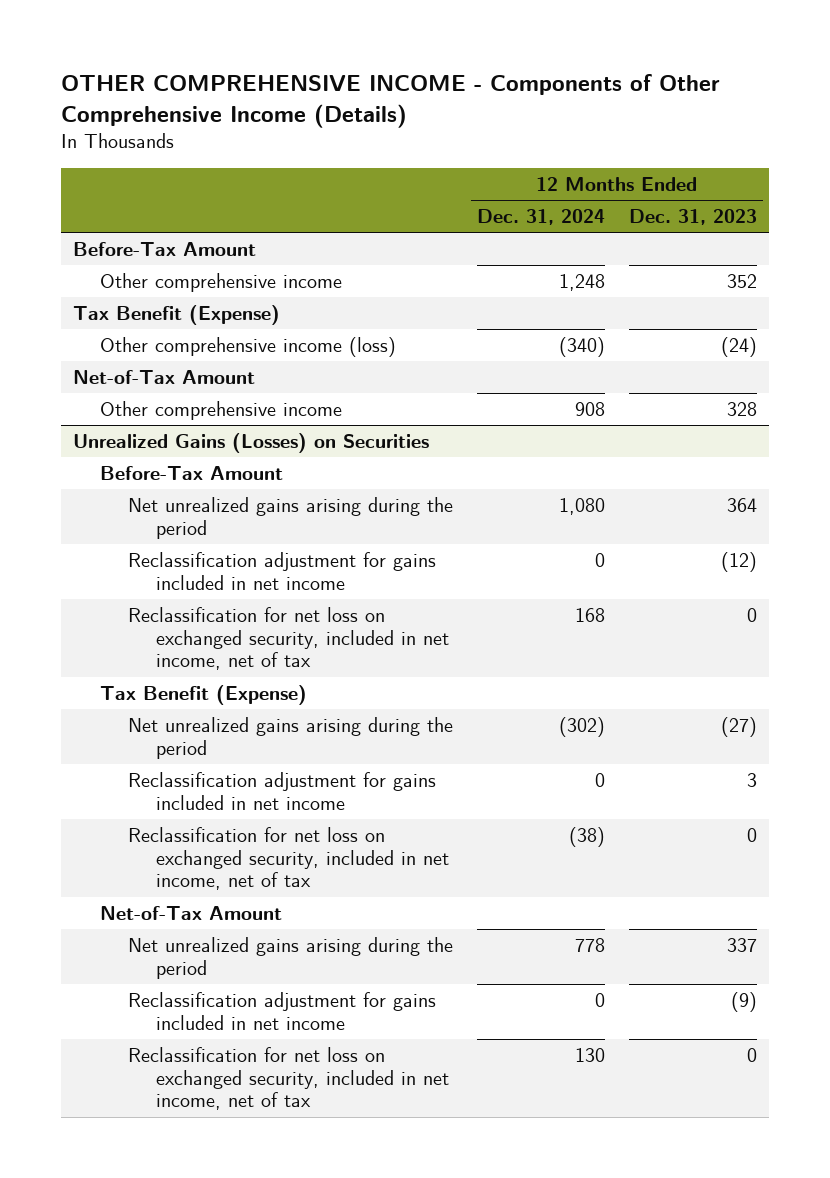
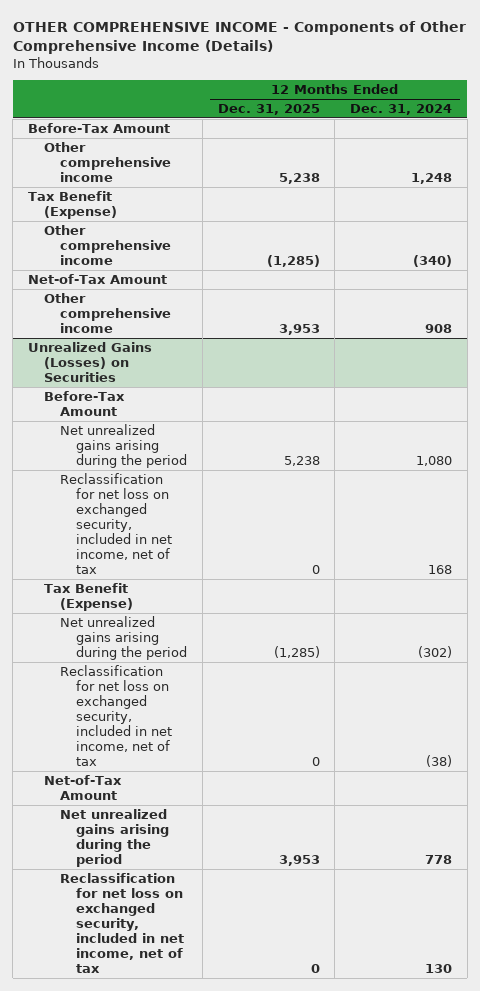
- | 12 Months Ended Dec. 31, 2024 | 12 Months Ended Dec. 31, 2023
+ | 12 Months Ended Dec. 31, 2025 | 12 Months Ended Dec. 31, 2024
- Other comprehensive income (loss) | (340) | (24)
+ Other comprehensive income | (1,285) | (340)
@ Unrealized Gains (Losses) on Securities
- Reclassification adjustment for gains included in net income | 0 | (12)
- Reclassification adjustment for gains included in net income | 0 | 3
- Reclassification adjustment for gains included in net income | 0 | (9)

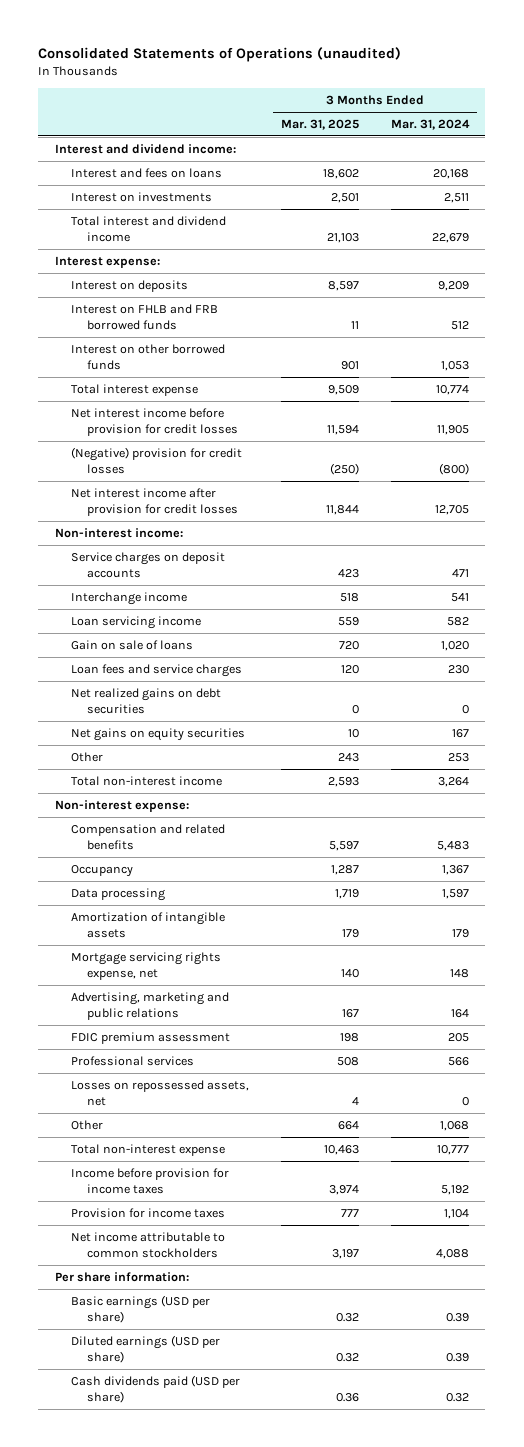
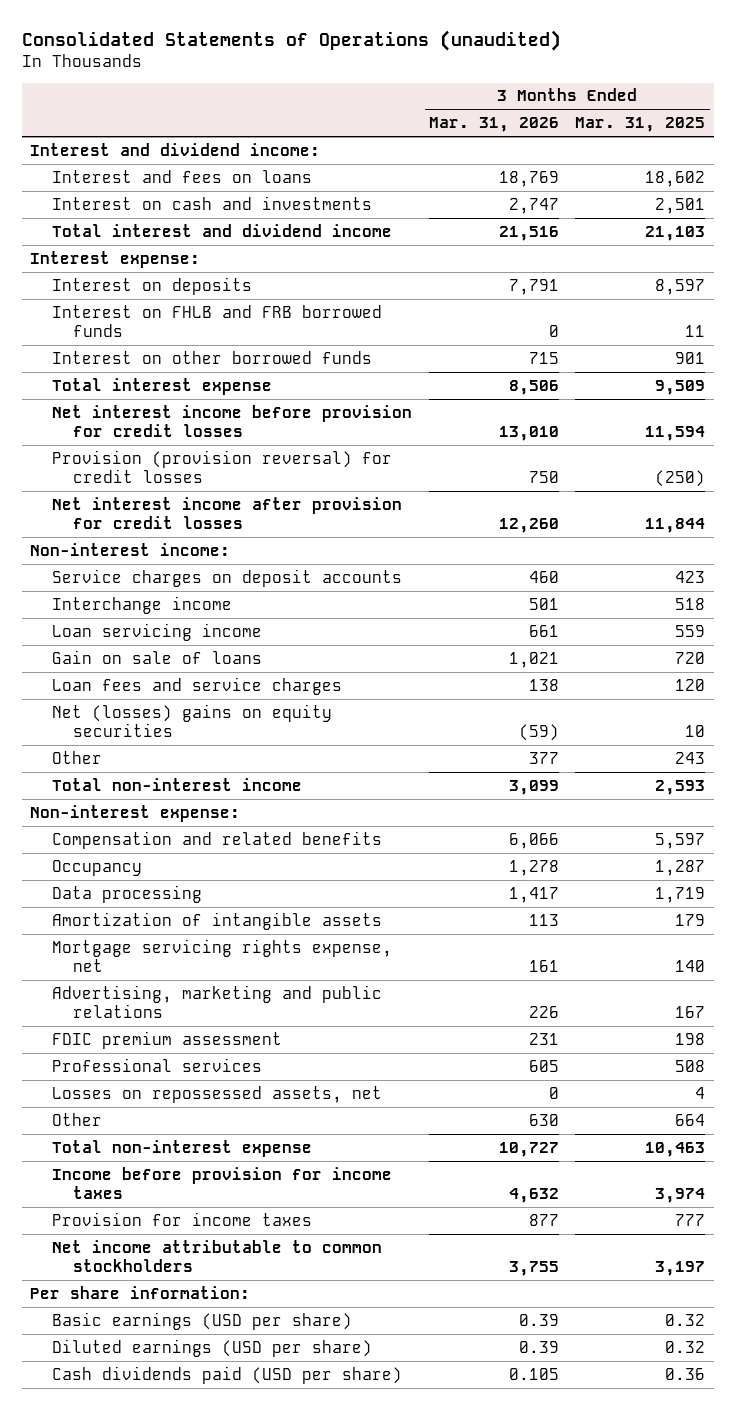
- | 3 Months Ended Mar. 31, 2025 | 3 Months Ended Mar. 31, 2024
+ | 3 Months Ended Mar. 31, 2026 | 3 Months Ended Mar. 31, 2025
- Interest on investments | 2,501 | 2,511
+ Interest on cash and investments | 2,747 | 2,501
- (Negative) provision for credit losses | (250) | (800)
+ Provision (provision reversal) for credit losses | 750 | (250)
- Net realized gains on debt securities | 0 | 0
- Net gains on equity securities | 10 | 167
+ Net (losses) gains on equity securities | (59) | 10

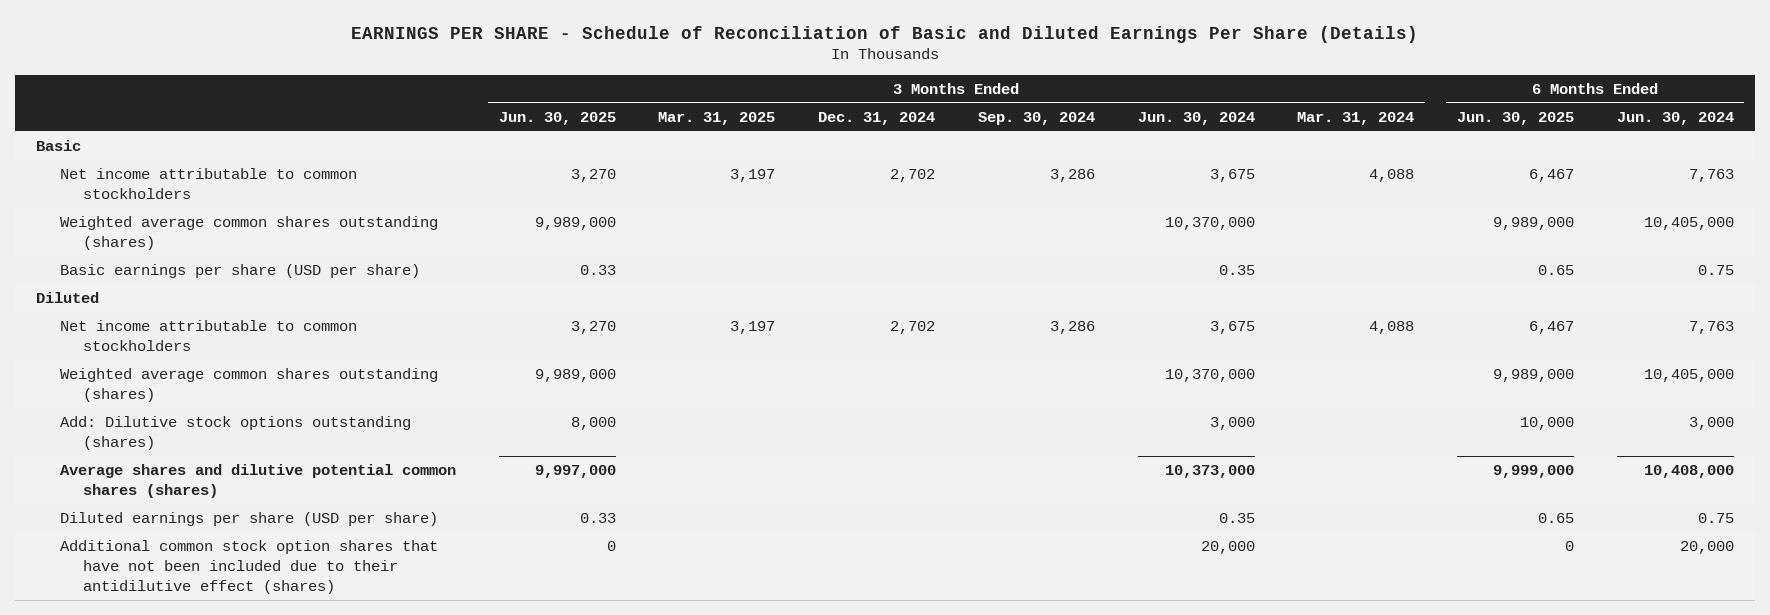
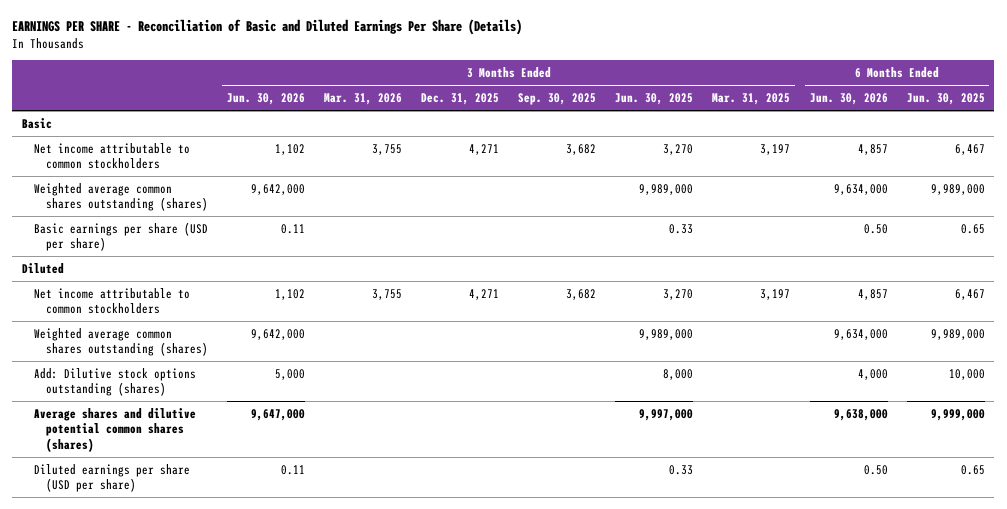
- EARNINGS PER SHARE - Schedule of Reconciliation of Basic and Diluted Earnings Per Share (Details)
+ EARNINGS PER SHARE - Reconciliation of Basic and Diluted Earnings Per Share (Details)
- | 3 Months Ended Jun. 30, 2025 | 3 Months Ended Mar. 31, 2025 | 3 Months Ended Dec. 31, 2024 | 3 Months Ended Sep. 30, 2024 | 3 Months Ended Jun. 30, 2024 | 3 Months Ended Mar. 31, 2024 | 6 Months Ended Jun. 30, 2025 | 6 Months Ended Jun. 30, 2024
+ | 3 Months Ended Jun. 30, 2026 | 3 Months Ended Mar. 31, 2026 | 3 Months Ended Dec. 31, 2025 | 3 Months Ended Sep. 30, 2025 | 3 Months Ended Jun. 30, 2025 | 3 Months Ended Mar. 31, 2025 | 6 Months Ended Jun. 30, 2026 | 6 Months Ended Jun. 30, 2025
- Additional common stock option shares that have not been included due to their antidilutive effect (shares) | 0 | | | | 20,000 | | 0 | 20,000

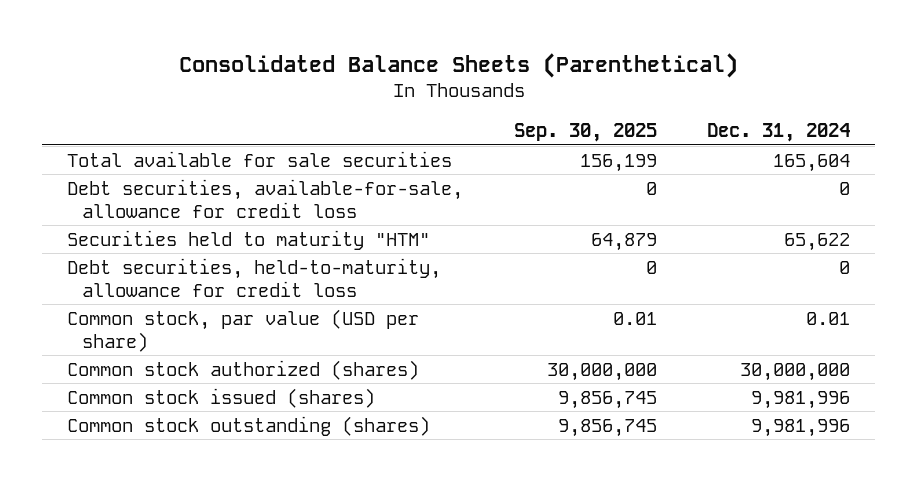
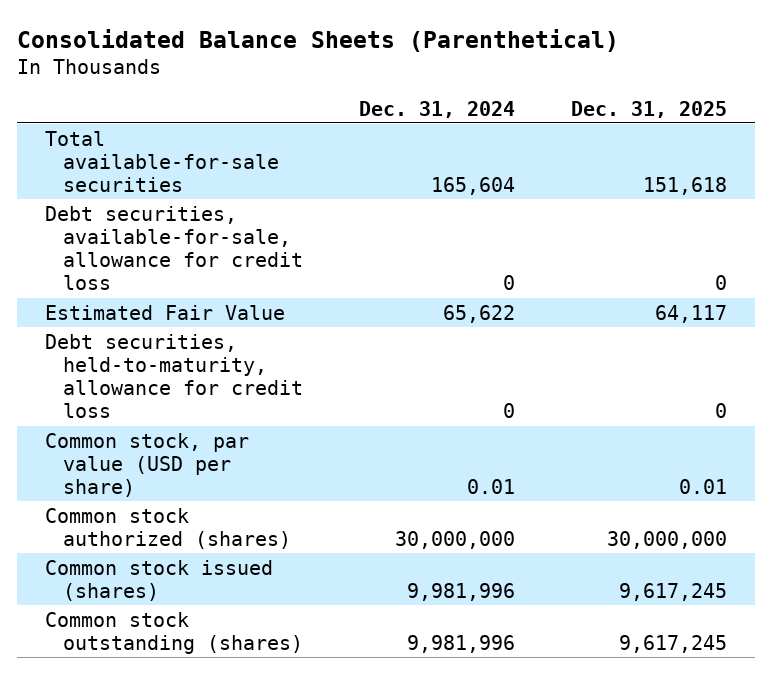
- | Sep. 30, 2025 | Dec. 31, 2024
+ | Dec. 31, 2024 | Dec. 31, 2025
- Total available for sale securities | 156,199 | 165,604
+ Total available-for-sale securities | 165,604 | 151,618
- Securities held to maturity "HTM" | 64,879 | 65,622
+ Estimated Fair Value | 65,622 | 64,117

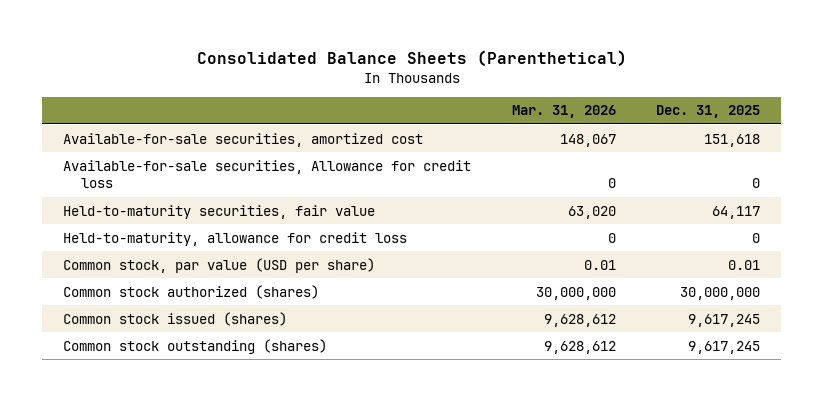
- | Dec. 31, 2024 | Dec. 31, 2025
+ | Mar. 31, 2026 | Dec. 31, 2025
- Total available-for-sale securities | 165,604 | 151,618
- Debt securities, available-for-sale, allowance for credit loss | 0 | 0
- Estimated Fair Value | 65,622 | 64,117
- Debt securities, held-to-maturity, allowance for credit loss | 0 | 0
+ Available-for-sale securities, amortized cost | 148,067 | 151,618
+ Available-for-sale securities, Allowance for credit loss | 0 | 0
+ Held-to-maturity securities, fair value | 63,020 | 64,117
+ Held-to-maturity, allowance for credit loss | 0 | 0

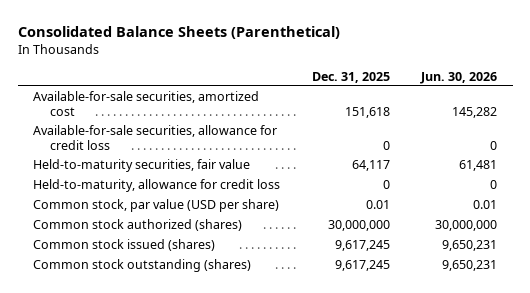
- | Mar. 31, 2026 | Dec. 31, 2025
+ | Dec. 31, 2025 | Jun. 30, 2026
- Available-for-sale securities, Allowance for credit loss | 0 | 0
+ Available-for-sale securities, allowance for credit loss | 0 | 0

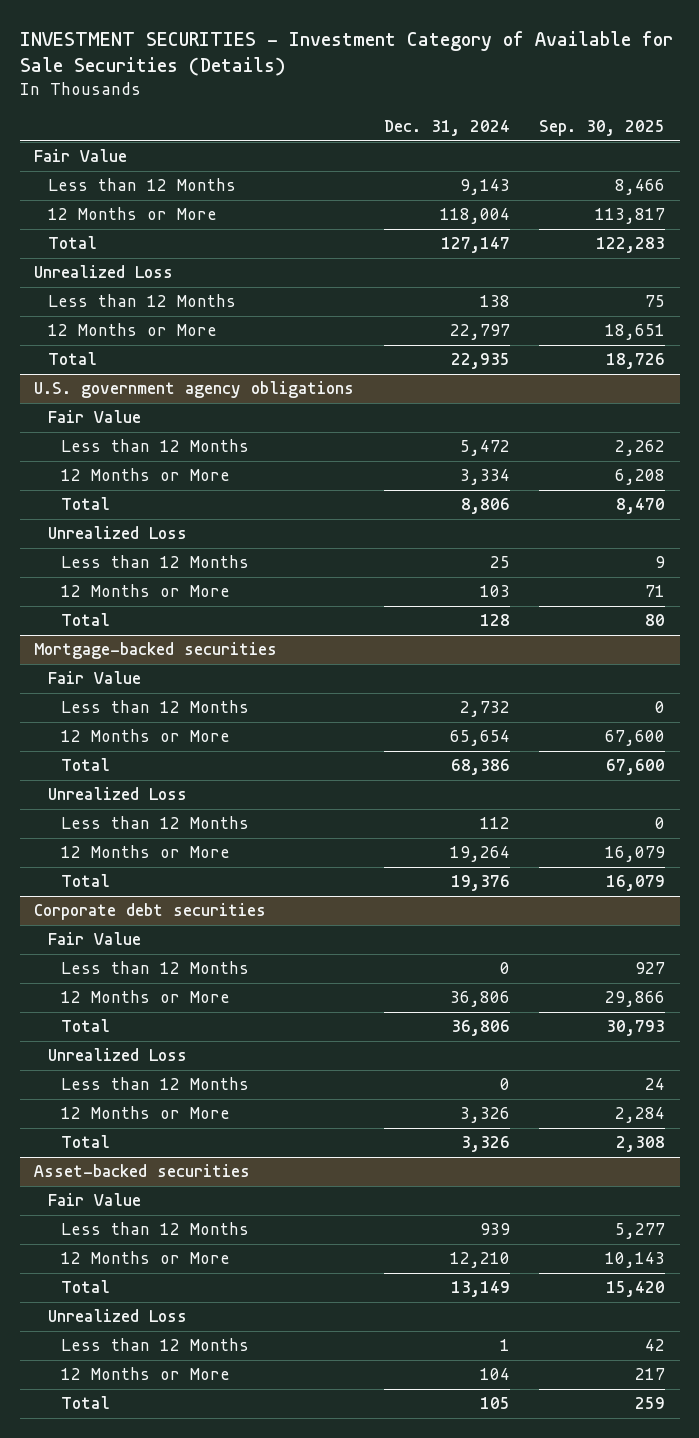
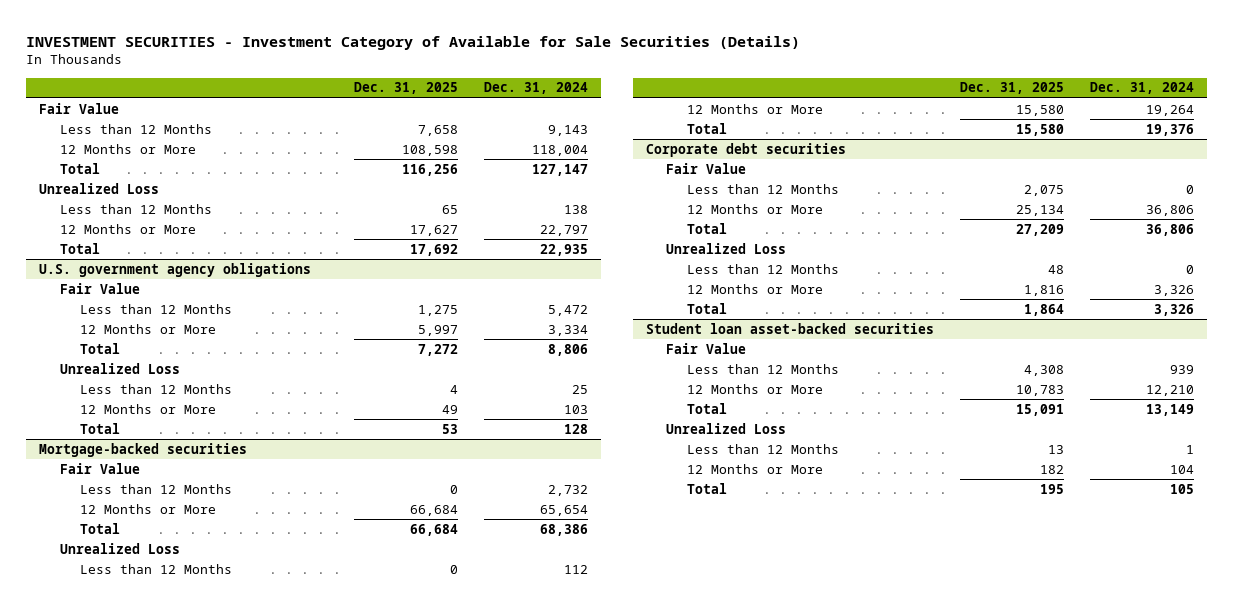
- | Dec. 31, 2024 | Sep. 30, 2025
+ | Dec. 31, 2025 | Dec. 31, 2024
- Asset-backed securities
+ Student loan asset-backed securities

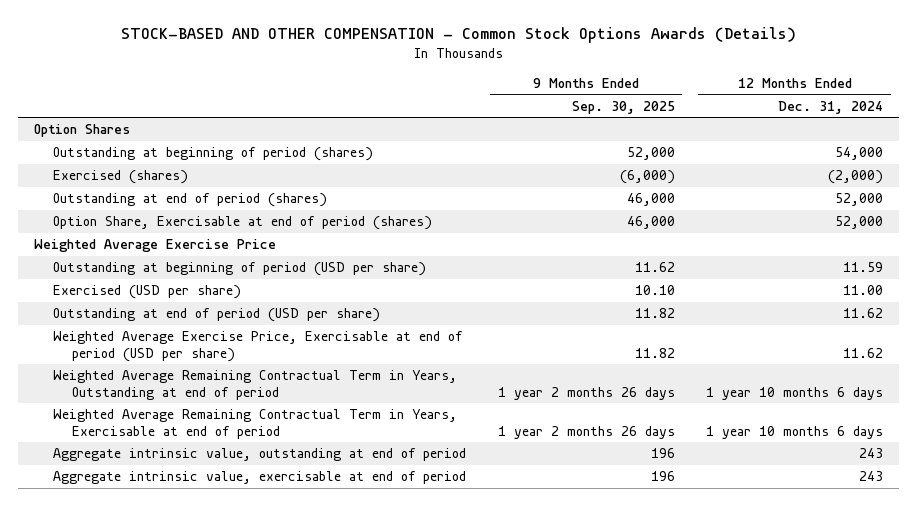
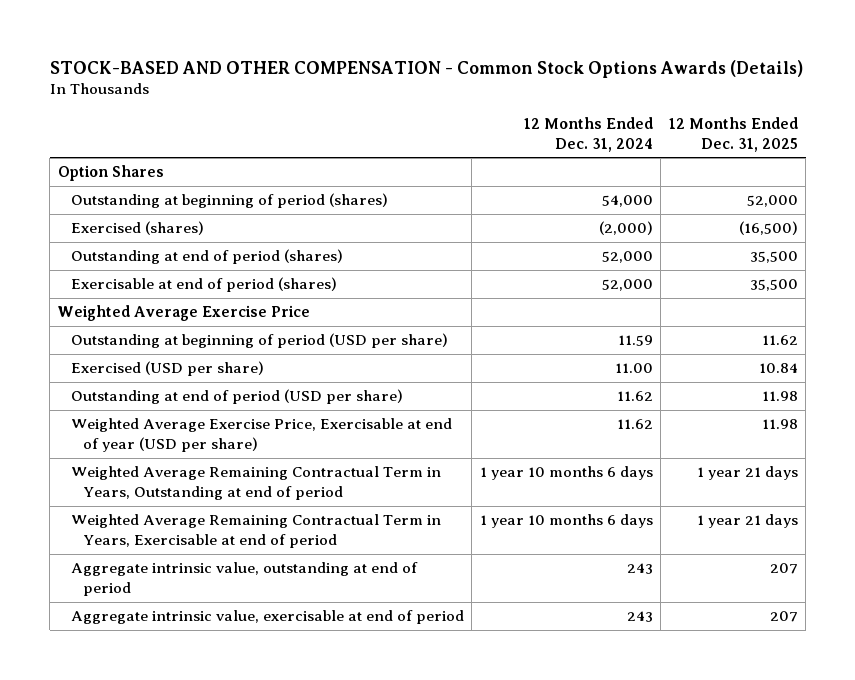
- | 9 Months Ended Sep. 30, 2025 | 12 Months Ended Dec. 31, 2024
+ | 12 Months Ended Dec. 31, 2024 | 12 Months Ended Dec. 31, 2025
- Option Share, Exercisable at end of period (shares) | 46,000 | 52,000
+ Exercisable at end of period (shares) | 52,000 | 35,500
- Weighted Average Exercise Price, Exercisable at end of period (USD per share) | 11.82 | 11.62
+ Weighted Average Exercise Price, Exercisable at end of year (USD per share) | 11.62 | 11.98

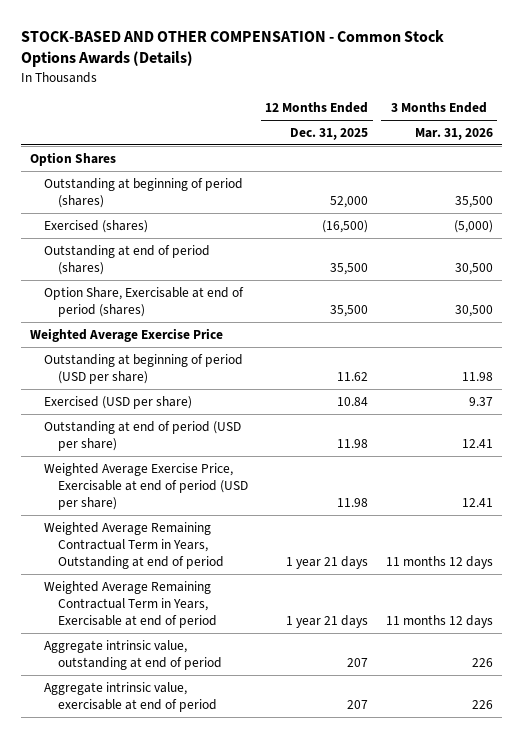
- | 12 Months Ended Dec. 31, 2024 | 12 Months Ended Dec. 31, 2025
+ | 12 Months Ended Dec. 31, 2025 | 3 Months Ended Mar. 31, 2026
- Exercisable at end of period (shares) | 52,000 | 35,500
+ Option Share, Exercisable at end of period (shares) | 35,500 | 30,500
- Weighted Average Exercise Price, Exercisable at end of year (USD per share) | 11.62 | 11.98
+ Weighted Average Exercise Price, Exercisable at end of period (USD per share) | 11.98 | 12.41

